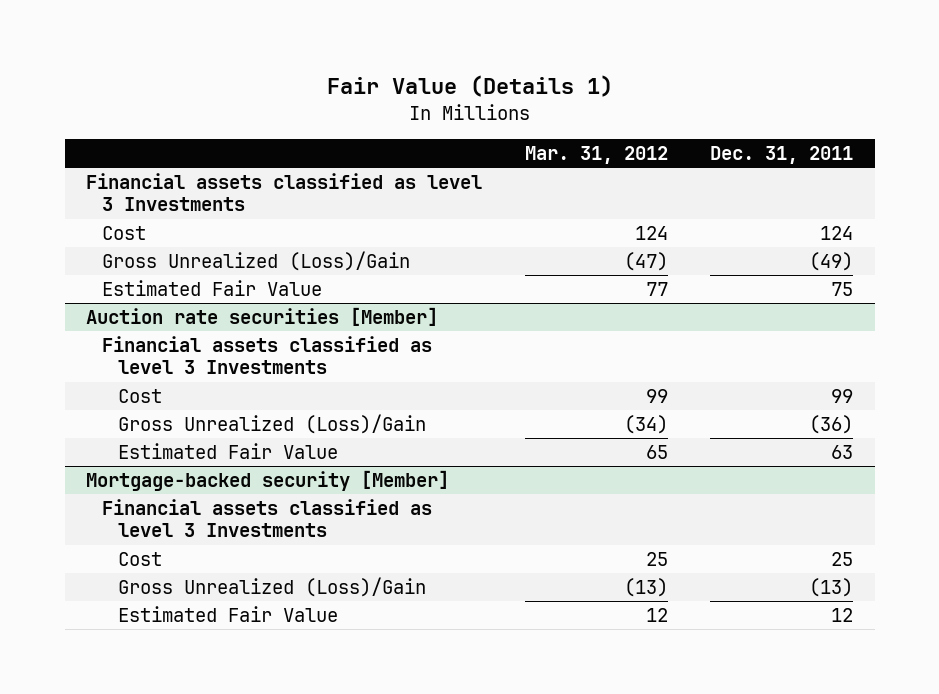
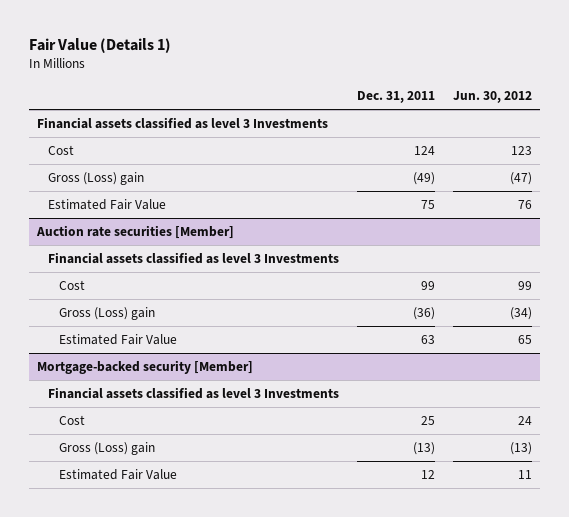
- | Mar. 31, 2012 | Dec. 31, 2011
+ | Dec. 31, 2011 | Jun. 30, 2012
- Gross Unrealized (Loss)/Gain | (47) | (49)
+ Gross (Loss) gain | (49) | (47)
@ Auction rate securities [Member]
- Gross Unrealized (Loss)/Gain | (34) | (36)
+ Gross (Loss) gain | (36) | (34)
@ Mortgage-backed security [Member]
- Gross Unrealized (Loss)/Gain | (13) | (13)
+ Gross (Loss) gain | (13) | (13)

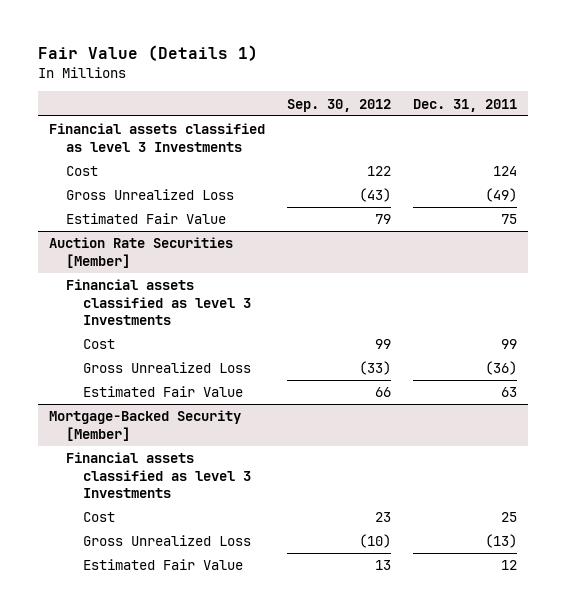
- | Dec. 31, 2011 | Jun. 30, 2012
+ | Sep. 30, 2012 | Dec. 31, 2011
- Gross (Loss) gain | (49) | (47)
+ Gross Unrealized Loss | (43) | (49)
- Auction rate securities [Member]
+ Auction Rate Securities [Member]
- Gross (Loss) gain | (36) | (34)
+ Gross Unrealized Loss | (33) | (36)
- Mortgage-backed security [Member]
+ Mortgage-Backed Security [Member]
- Gross (Loss) gain | (13) | (13)
+ Gross Unrealized Loss | (10) | (13)

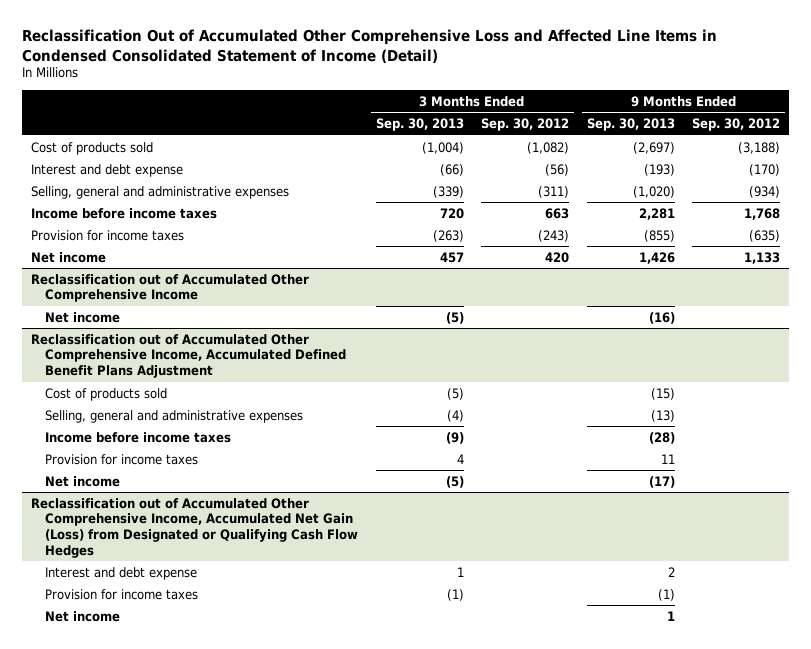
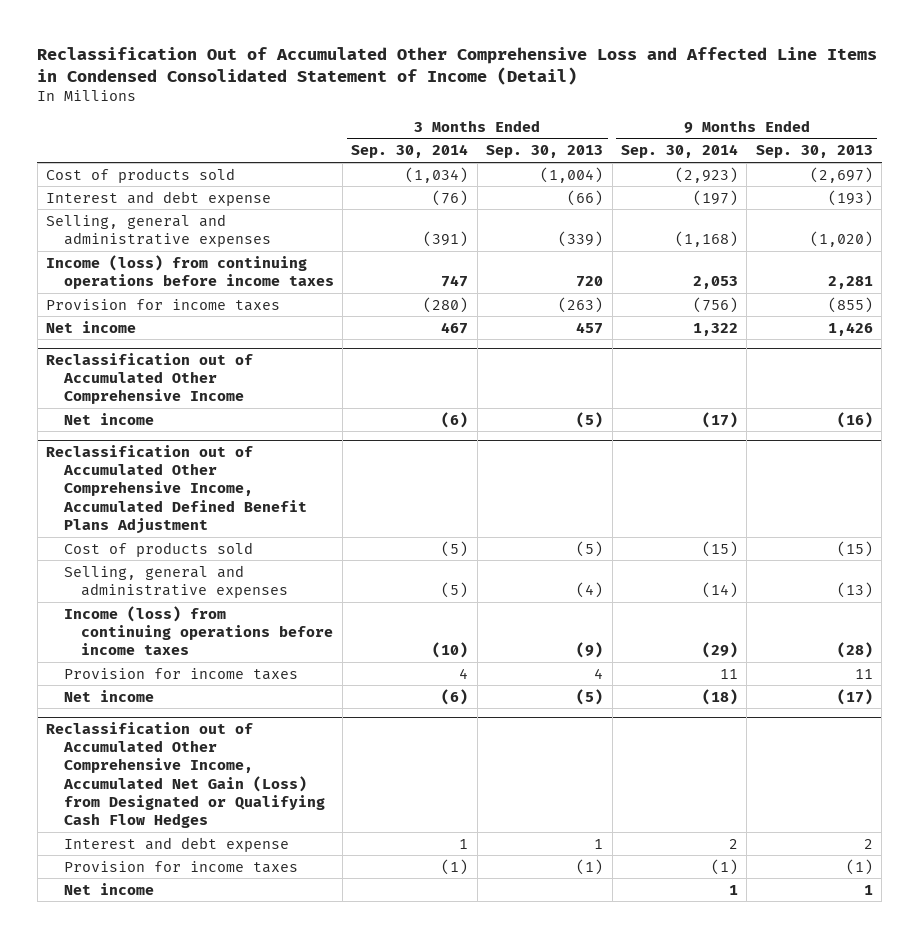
- | 3 Months Ended Sep. 30, 2013 | 3 Months Ended Sep. 30, 2012 | 9 Months Ended Sep. 30, 2013 | 9 Months Ended Sep. 30, 2012
+ | 3 Months Ended Sep. 30, 2014 | 3 Months Ended Sep. 30, 2013 | 9 Months Ended Sep. 30, 2014 | 9 Months Ended Sep. 30, 2013
- Income before income taxes | 720 | 663 | 2,281 | 1,768
+ Income (loss) from continuing operations before income taxes | 747 | 720 | 2,053 | 2,281
@ Reclassification out of Accumulated Other Comprehensive Income, Accumulated Defined Benefit Plans Adjustment
- Income before income taxes | (9) | | (28) |
+ Income (loss) from continuing operations before income taxes | (10) | (9) | (29) | (28)

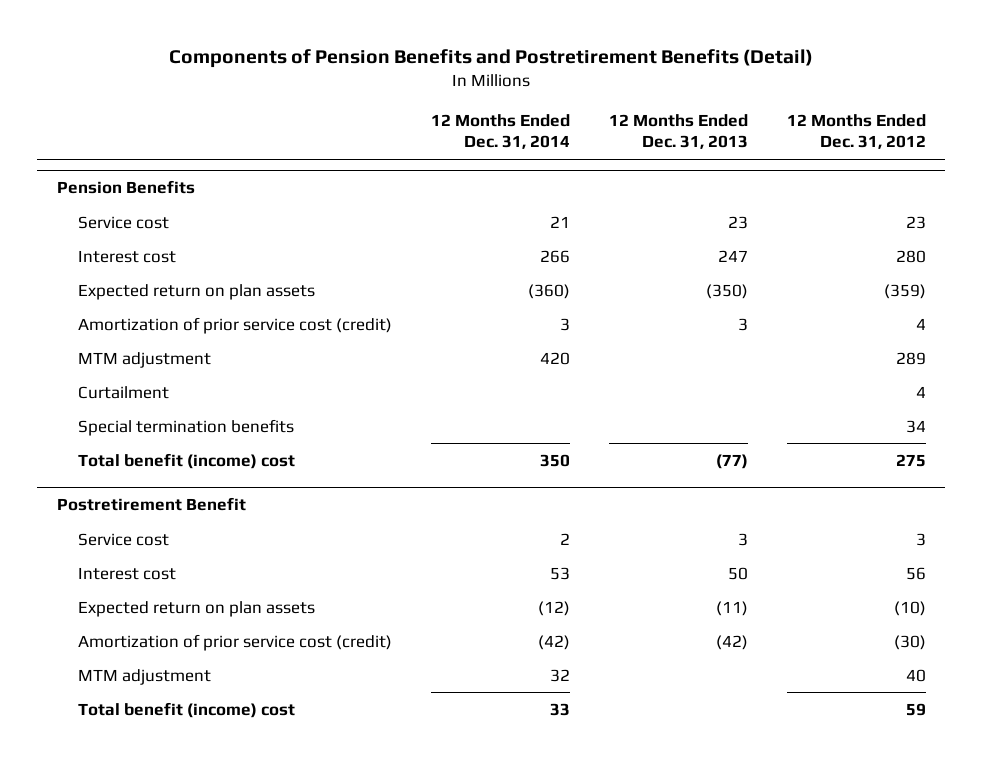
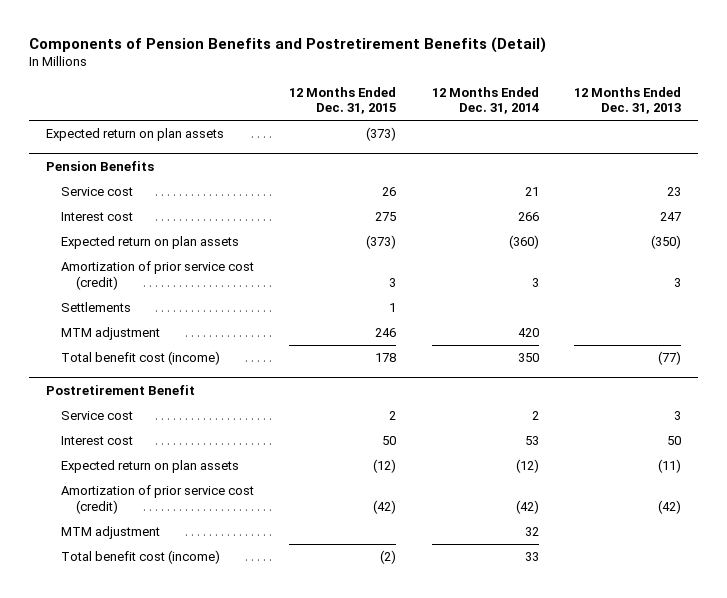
- | 12 Months Ended Dec. 31, 2014 | 12 Months Ended Dec. 31, 2013 | 12 Months Ended Dec. 31, 2012
+ | 12 Months Ended Dec. 31, 2015 | 12 Months Ended Dec. 31, 2014 | 12 Months Ended Dec. 31, 2013
+ Expected return on plan assets | (373) | |
@ Pension Benefits
+ Settlements | 1 | |
- Curtailment | | | 4
- Special termination benefits | | | 34
- Total benefit (income) cost | 350 | (77) | 275
+ Total benefit cost (income) | 178 | 350 | (77)
@ Postretirement Benefit
- Total benefit (income) cost | 33 | | 59
+ Total benefit cost (income) | (2) | 33 |

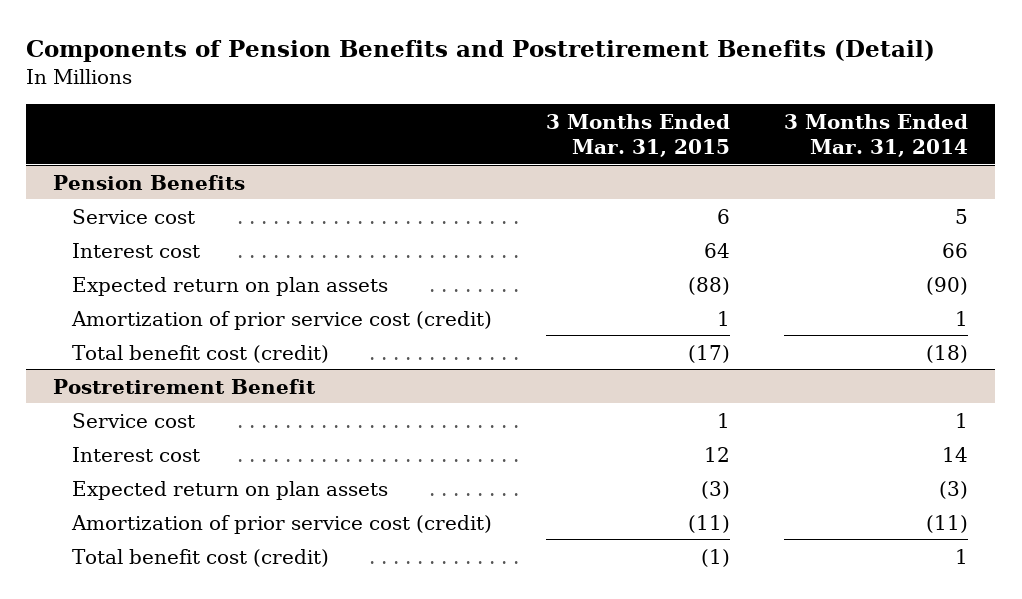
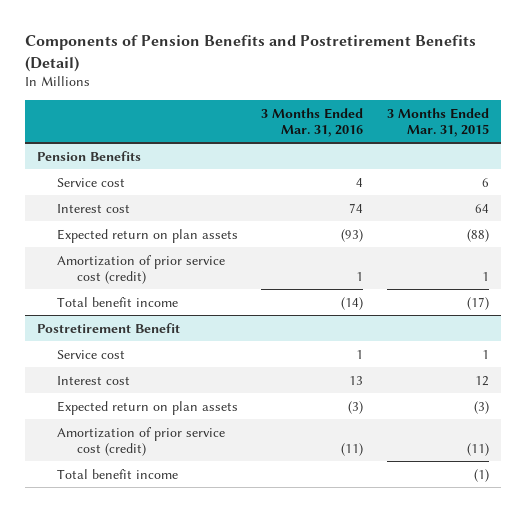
- | 3 Months Ended Mar. 31, 2015 | 3 Months Ended Mar. 31, 2014
+ | 3 Months Ended Mar. 31, 2016 | 3 Months Ended Mar. 31, 2015
@ Pension Benefits
- Total benefit cost (credit) | (17) | (18)
+ Total benefit income | (14) | (17)
@ Postretirement Benefit
- Total benefit cost (credit) | (1) | 1
+ Total benefit income | | (1)

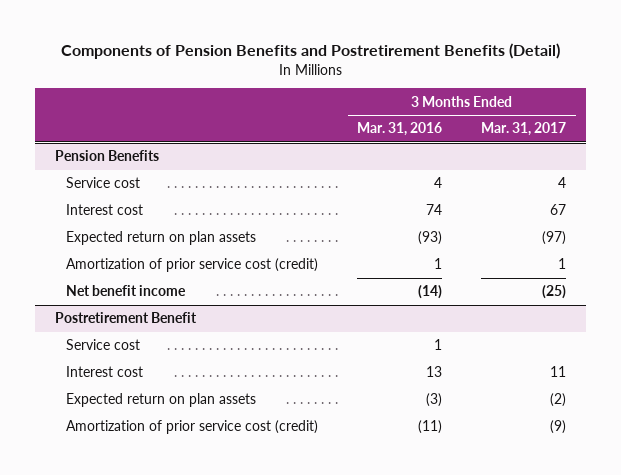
- | 3 Months Ended Mar. 31, 2016 | 3 Months Ended Mar. 31, 2015
+ | 3 Months Ended Mar. 31, 2016 | 3 Months Ended Mar. 31, 2017
@ Pension Benefits
- Total benefit income | (14) | (17)
+ Net benefit income | (14) | (25)
@ Postretirement Benefit
- Total benefit income | | (1)

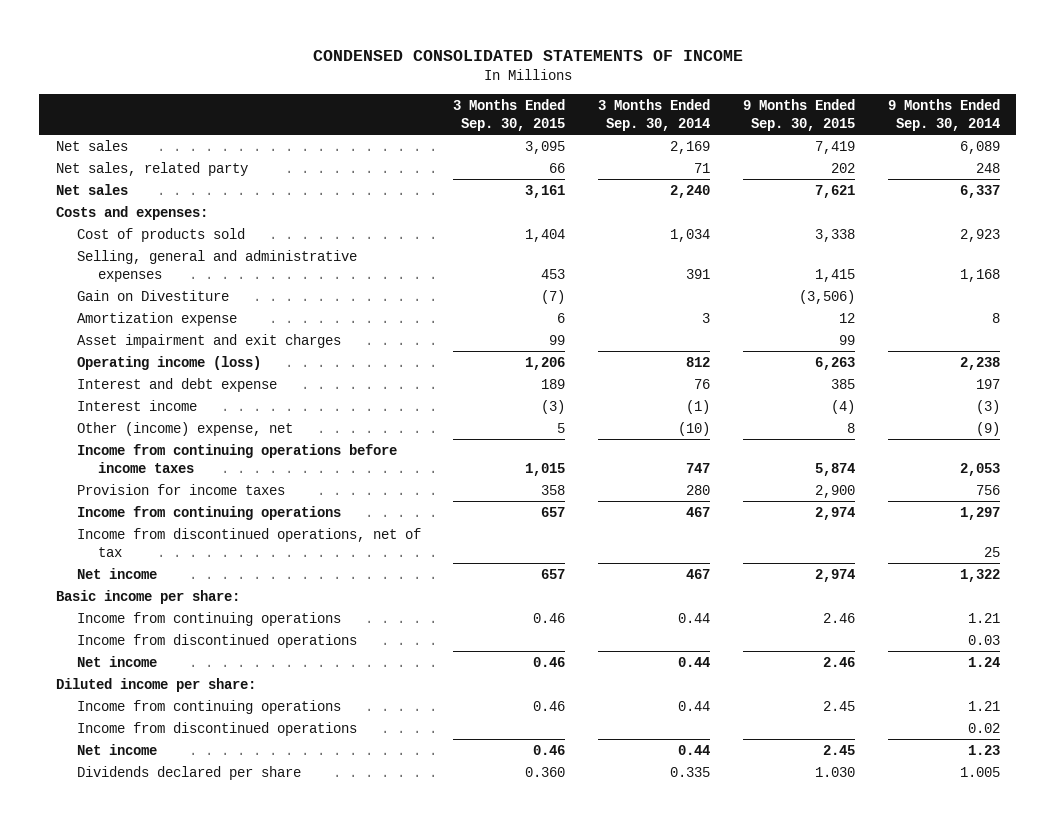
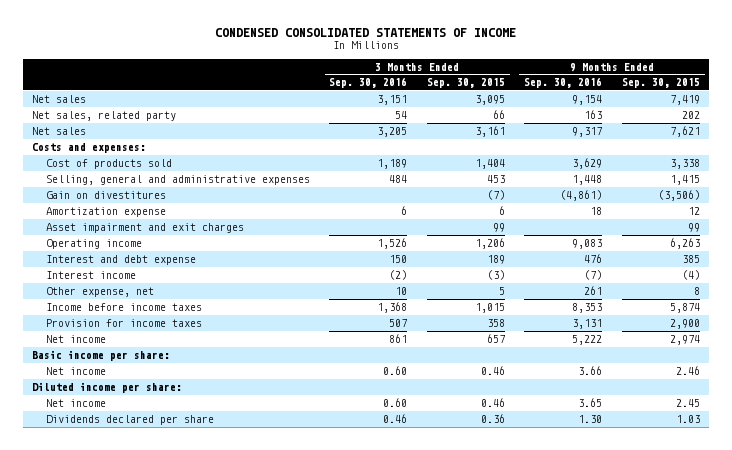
- | 3 Months Ended Sep. 30, 2015 | 3 Months Ended Sep. 30, 2014 | 9 Months Ended Sep. 30, 2015 | 9 Months Ended Sep. 30, 2014
+ | 3 Months Ended Sep. 30, 2016 | 3 Months Ended Sep. 30, 2015 | 9 Months Ended Sep. 30, 2016 | 9 Months Ended Sep. 30, 2015
- Gain on Divestiture | (7) | | (3,506) |
+ Gain on divestitures | | (7) | (4,861) | (3,506)
- Operating income (loss) | 1,206 | 812 | 6,263 | 2,238
+ Operating income | 1,526 | 1,206 | 9,083 | 6,263
- Other (income) expense, net | 5 | (10) | 8 | (9)
- Income from continuing operations before income taxes | 1,015 | 747 | 5,874 | 2,053
+ Other expense, net | 10 | 5 | 261 | 8
+ Income before income taxes | 1,368 | 1,015 | 8,353 | 5,874
- Income from continuing operations | 657 | 467 | 2,974 | 1,297
- Income from discontinued operations, net of tax | | | | 25
- Income from continuing operations | 0.46 | 0.44 | 2.46 | 1.21
- Income from discontinued operations | | | | 0.03
- Income from continuing operations | 0.46 | 0.44 | 2.45 | 1.21
- Income from discontinued operations | | | | 0.02
- Dividends declared per share | 0.360 | 0.335 | 1.030 | 1.005
+ Dividends declared per share | 0.46 | 0.36 | 1.30 | 1.03

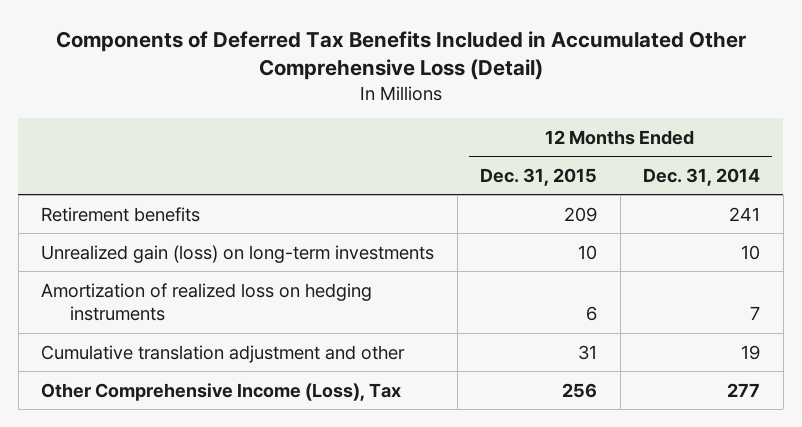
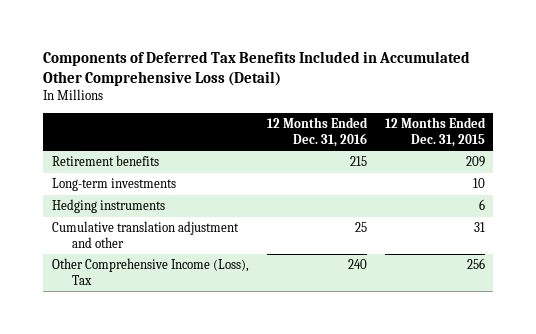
- | 12 Months Ended Dec. 31, 2015 | 12 Months Ended Dec. 31, 2014
+ | 12 Months Ended Dec. 31, 2016 | 12 Months Ended Dec. 31, 2015
- Unrealized gain (loss) on long-term investments | 10 | 10
- Amortization of realized loss on hedging instruments | 6 | 7
+ Long-term investments | | 10
+ Hedging instruments | | 6

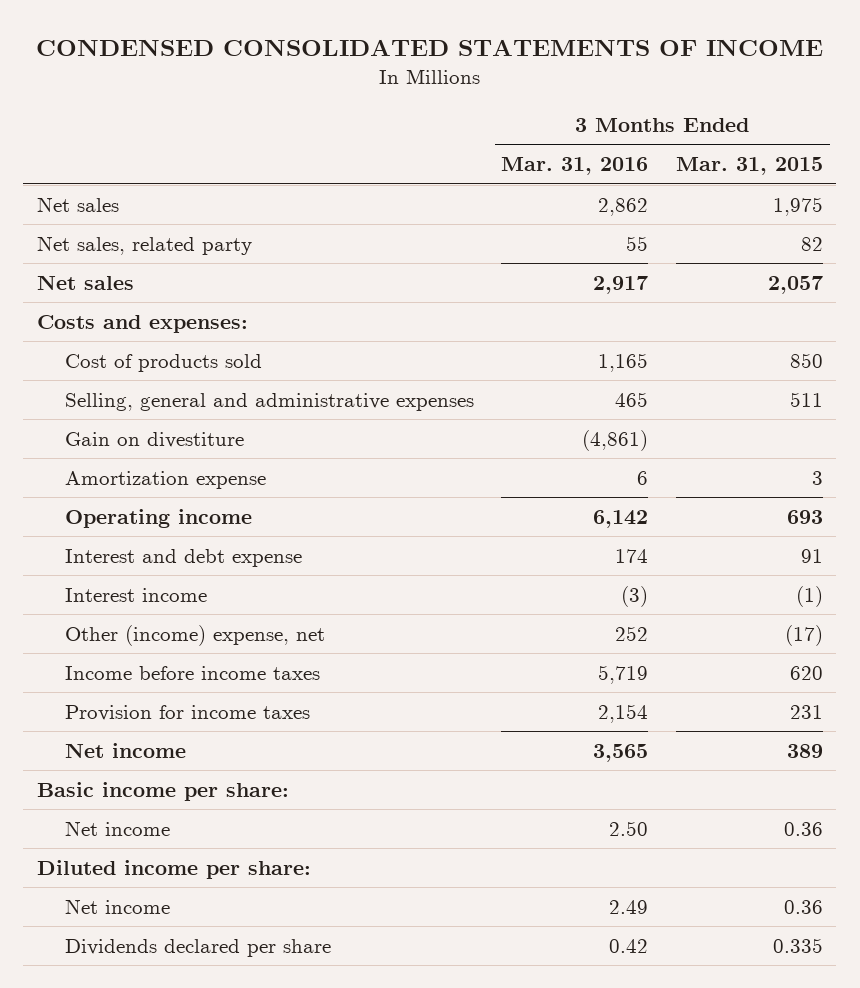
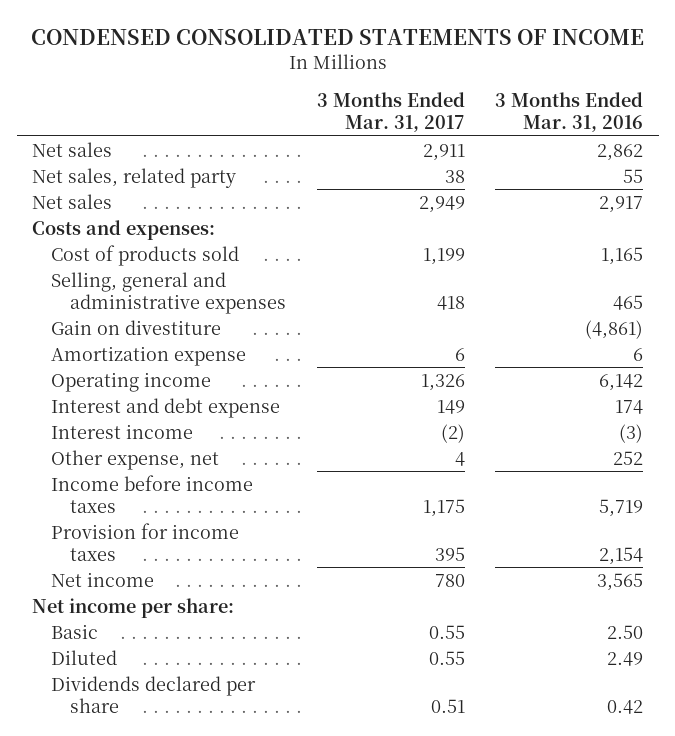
- | 3 Months Ended Mar. 31, 2016 | 3 Months Ended Mar. 31, 2015
+ | 3 Months Ended Mar. 31, 2017 | 3 Months Ended Mar. 31, 2016
- Other (income) expense, net | 252 | (17)
+ Other expense, net | 4 | 252
- Basic income per share:
- Net income | 2.50 | 0.36
- Diluted income per share:
- Net income | 2.49 | 0.36
+ Net income per share:
+ Basic | 0.55 | 2.50
+ Diluted | 0.55 | 2.49

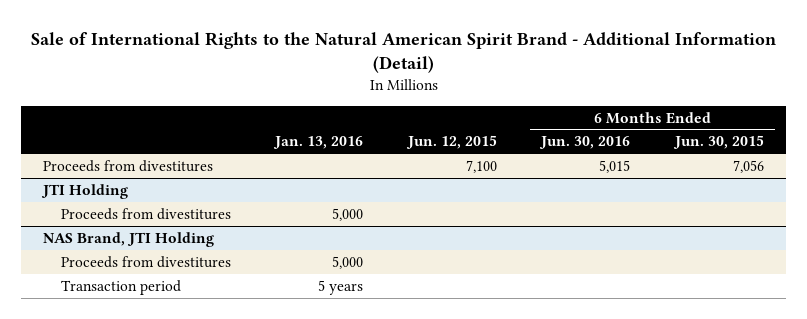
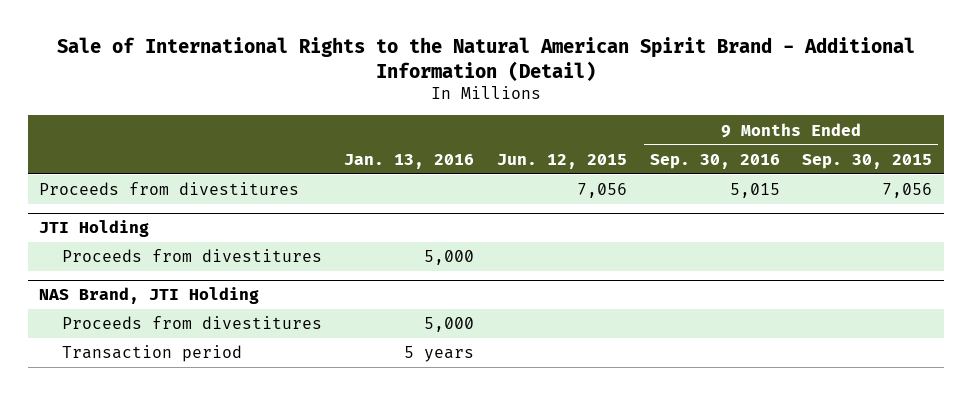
- | Jan. 13, 2016 | Jun. 12, 2015 | 6 Months Ended Jun. 30, 2016 | 6 Months Ended Jun. 30, 2015
+ | Jan. 13, 2016 | Jun. 12, 2015 | 9 Months Ended Sep. 30, 2016 | 9 Months Ended Sep. 30, 2015
- Proceeds from divestitures | | 7,100 | 5,015 | 7,056
+ Proceeds from divestitures | | 7,056 | 5,015 | 7,056

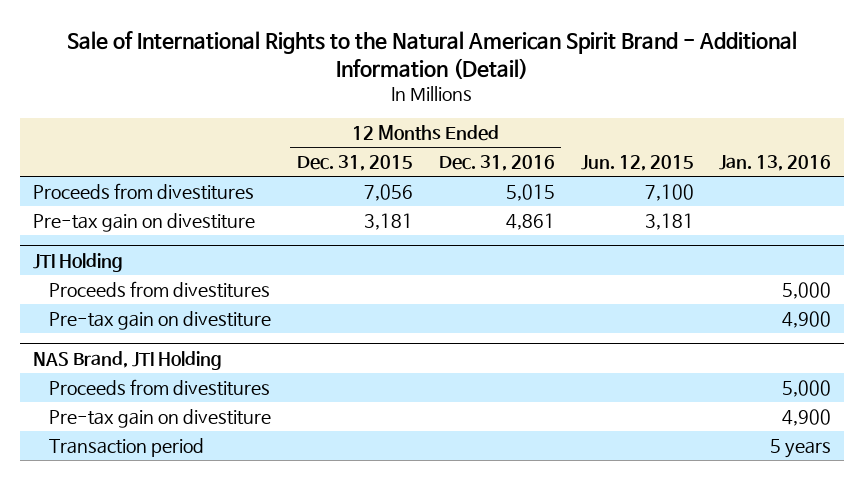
- | Jan. 13, 2016 | Jun. 12, 2015 | 9 Months Ended Sep. 30, 2016 | 9 Months Ended Sep. 30, 2015
+ | 12 Months Ended Dec. 31, 2015 | 12 Months Ended Dec. 31, 2016 | Jun. 12, 2015 | Jan. 13, 2016
- Proceeds from divestitures | | 7,056 | 5,015 | 7,056
+ Proceeds from divestitures | 7,056 | 5,015 | 7,100 |
+ Pre-tax gain on divestiture | 3,181 | 4,861 | 3,181 |
@ JTI Holding
+ Pre-tax gain on divestiture | | | | 4,900
@ NAS Brand, JTI Holding
+ Pre-tax gain on divestiture | | | | 4,900

